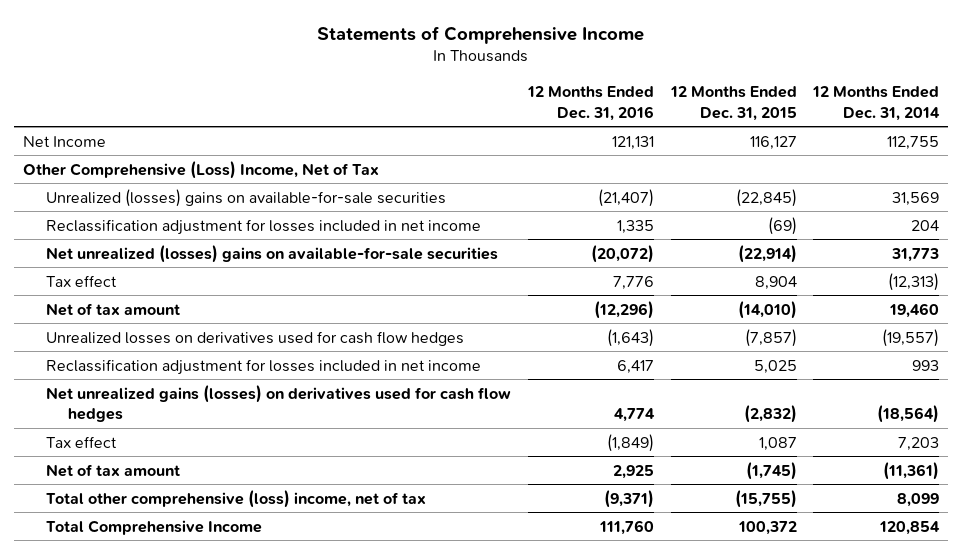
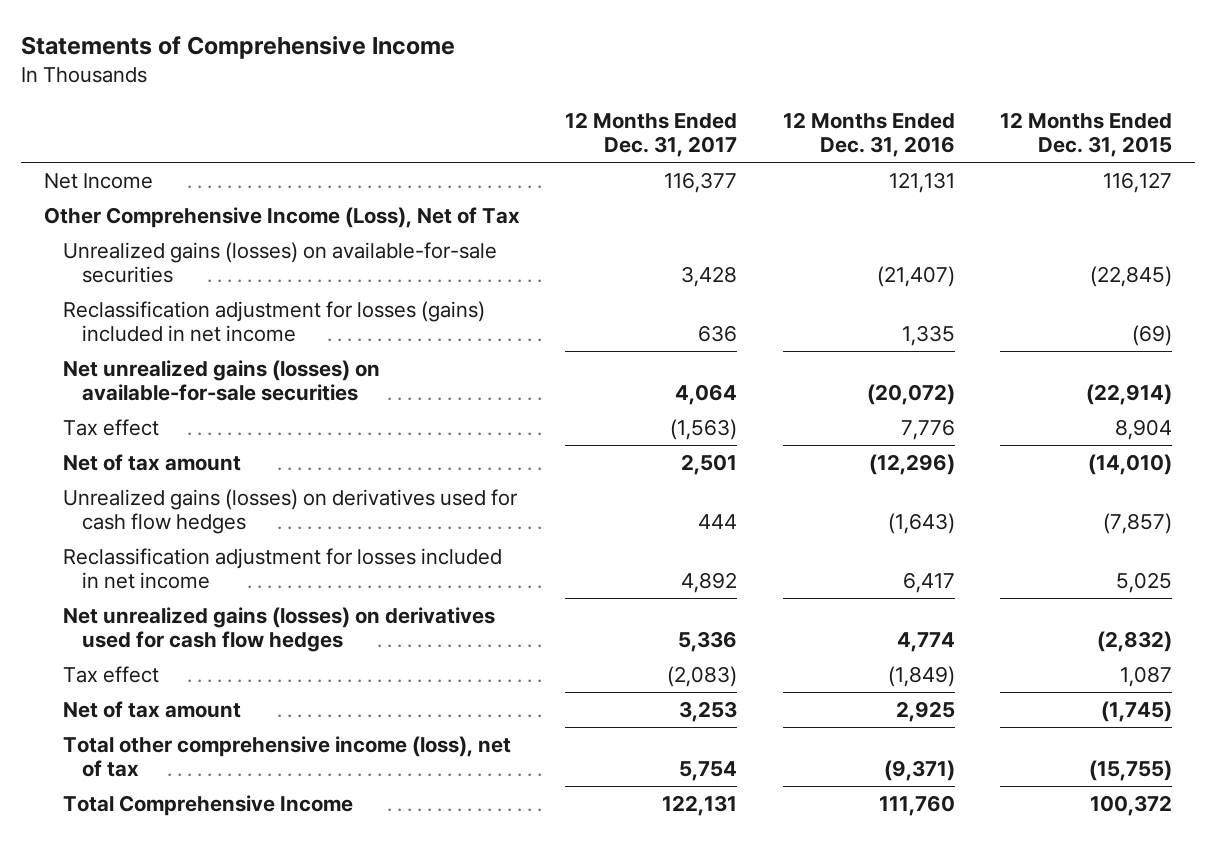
- | 12 Months Ended Dec. 31, 2016 | 12 Months Ended Dec. 31, 2015 | 12 Months Ended Dec. 31, 2014
+ | 12 Months Ended Dec. 31, 2017 | 12 Months Ended Dec. 31, 2016 | 12 Months Ended Dec. 31, 2015
- Other Comprehensive (Loss) Income, Net of Tax
- Unrealized (losses) gains on available-for-sale securities | (21,407) | (22,845) | 31,569
- Reclassification adjustment for losses included in net income | 1,335 | (69) | 204
- Net unrealized (losses) gains on available-for-sale securities | (20,072) | (22,914) | 31,773
+ Other Comprehensive Income (Loss), Net of Tax
+ Unrealized gains (losses) on available-for-sale securities | 3,428 | (21,407) | (22,845)
+ Reclassification adjustment for losses (gains) included in net income | 636 | 1,335 | (69)
+ Net unrealized gains (losses) on available-for-sale securities | 4,064 | (20,072) | (22,914)
- Unrealized losses on derivatives used for cash flow hedges | (1,643) | (7,857) | (19,557)
+ Unrealized gains (losses) on derivatives used for cash flow hedges | 444 | (1,643) | (7,857)
- Total other comprehensive (loss) income, net of tax | (9,371) | (15,755) | 8,099
+ Total other comprehensive income (loss), net of tax | 5,754 | (9,371) | (15,755)

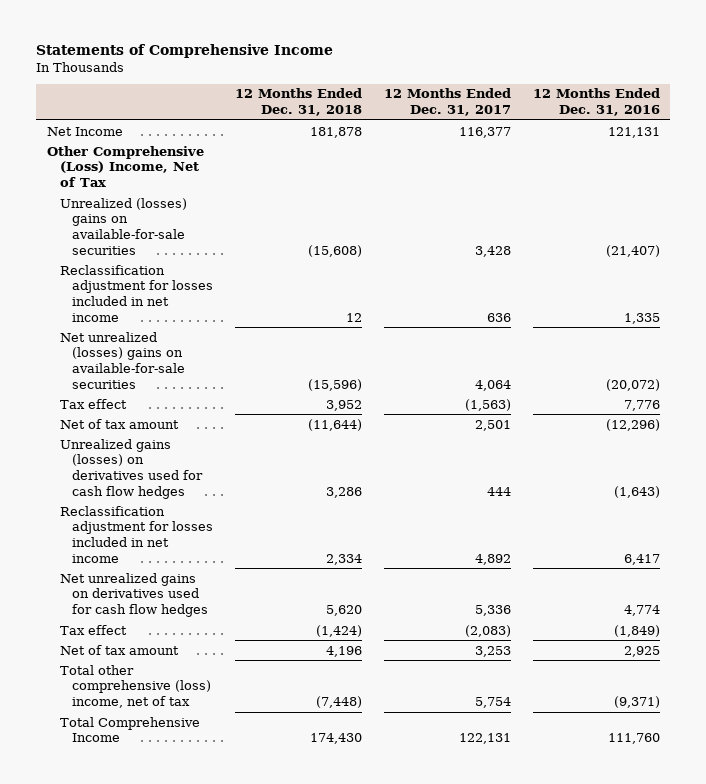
- | 12 Months Ended Dec. 31, 2017 | 12 Months Ended Dec. 31, 2016 | 12 Months Ended Dec. 31, 2015
+ | 12 Months Ended Dec. 31, 2018 | 12 Months Ended Dec. 31, 2017 | 12 Months Ended Dec. 31, 2016
- Other Comprehensive Income (Loss), Net of Tax
- Unrealized gains (losses) on available-for-sale securities | 3,428 | (21,407) | (22,845)
- Reclassification adjustment for losses (gains) included in net income | 636 | 1,335 | (69)
- Net unrealized gains (losses) on available-for-sale securities | 4,064 | (20,072) | (22,914)
+ Other Comprehensive (Loss) Income, Net of Tax
+ Unrealized (losses) gains on available-for-sale securities | (15,608) | 3,428 | (21,407)
+ Reclassification adjustment for losses included in net income | 12 | 636 | 1,335
+ Net unrealized (losses) gains on available-for-sale securities | (15,596) | 4,064 | (20,072)
- Net unrealized gains (losses) on derivatives used for cash flow hedges | 5,336 | 4,774 | (2,832)
+ Net unrealized gains on derivatives used for cash flow hedges | 5,620 | 5,336 | 4,774
- Total other comprehensive income (loss), net of tax | 5,754 | (9,371) | (15,755)
+ Total other comprehensive (loss) income, net of tax | (7,448) | 5,754 | (9,371)

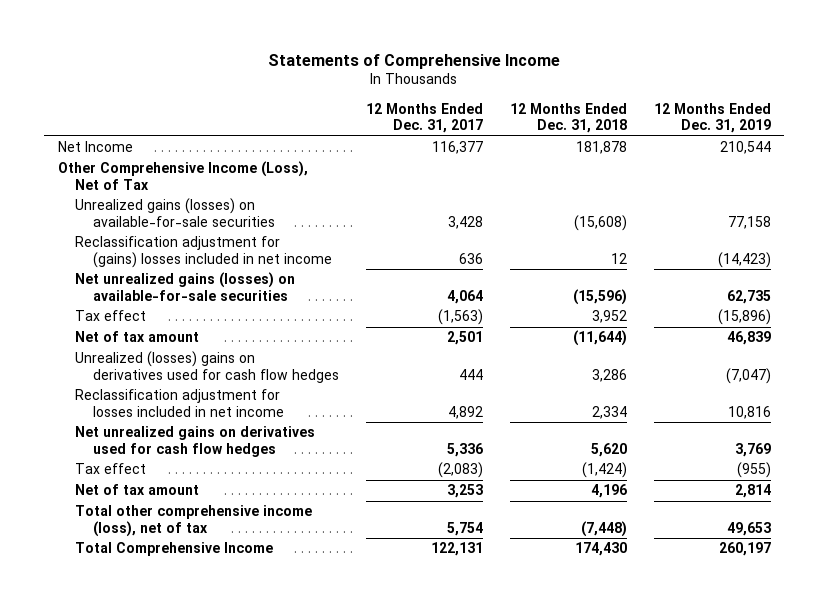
- | 12 Months Ended Dec. 31, 2018 | 12 Months Ended Dec. 31, 2017 | 12 Months Ended Dec. 31, 2016
+ | 12 Months Ended Dec. 31, 2017 | 12 Months Ended Dec. 31, 2018 | 12 Months Ended Dec. 31, 2019
- Other Comprehensive (Loss) Income, Net of Tax
- Unrealized (losses) gains on available-for-sale securities | (15,608) | 3,428 | (21,407)
- Reclassification adjustment for losses included in net income | 12 | 636 | 1,335
- Net unrealized (losses) gains on available-for-sale securities | (15,596) | 4,064 | (20,072)
+ Other Comprehensive Income (Loss), Net of Tax
+ Unrealized gains (losses) on available-for-sale securities | 3,428 | (15,608) | 77,158
+ Reclassification adjustment for (gains) losses included in net income | 636 | 12 | (14,423)
+ Net unrealized gains (losses) on available-for-sale securities | 4,064 | (15,596) | 62,735
- Unrealized gains (losses) on derivatives used for cash flow hedges | 3,286 | 444 | (1,643)
+ Unrealized (losses) gains on derivatives used for cash flow hedges | 444 | 3,286 | (7,047)
- Total other comprehensive (loss) income, net of tax | (7,448) | 5,754 | (9,371)
+ Total other comprehensive income (loss), net of tax | 5,754 | (7,448) | 49,653

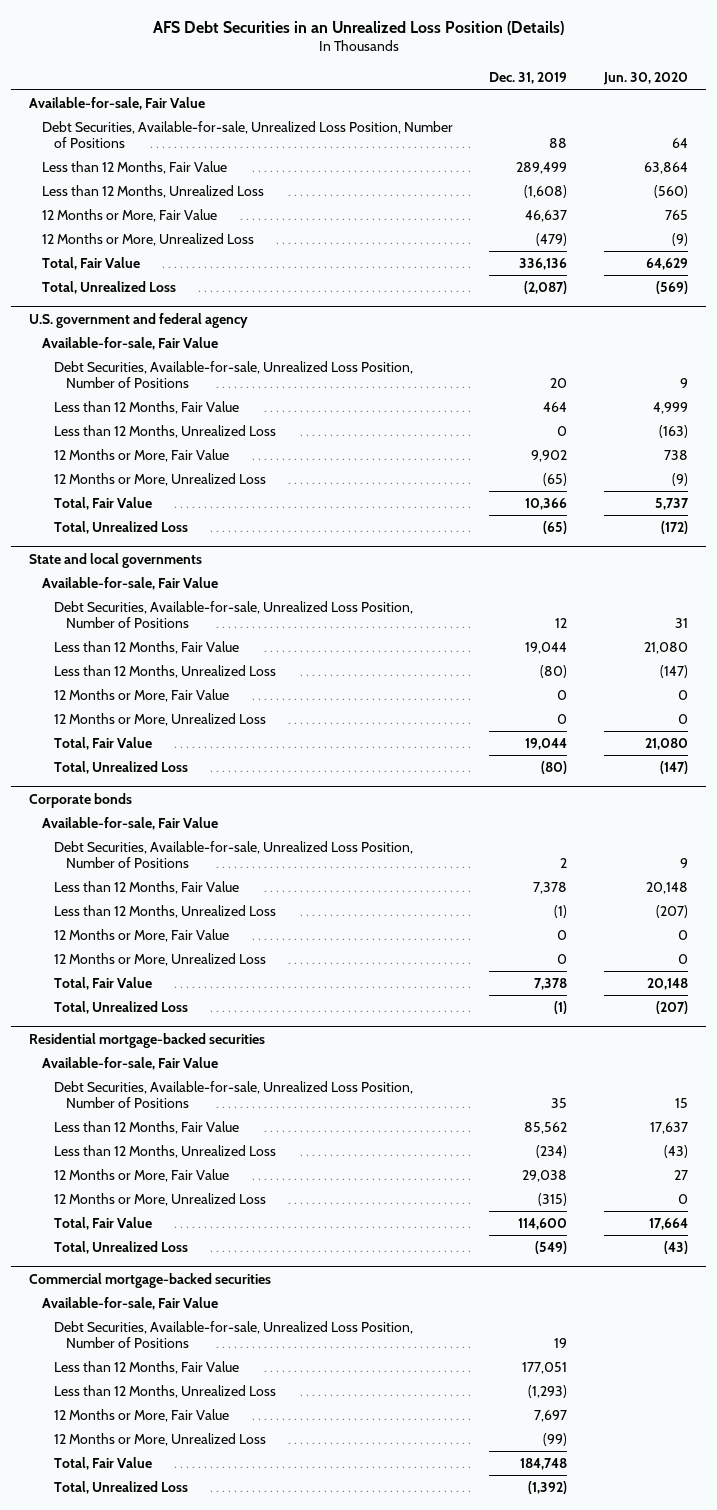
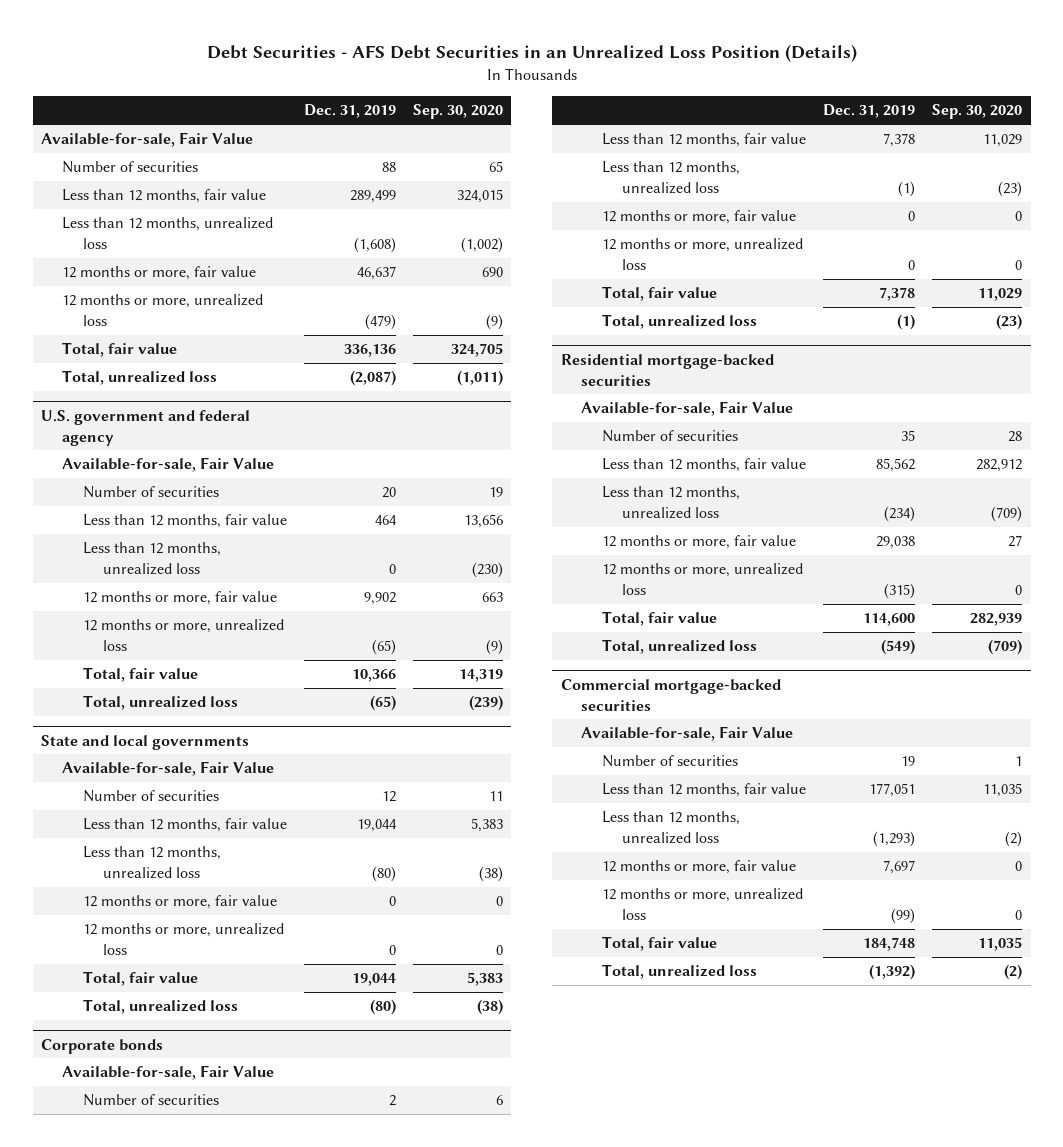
- AFS Debt Securities in an Unrealized Loss Position (Details)
+ Debt Securities - AFS Debt Securities in an Unrealized Loss Position (Details)
- | Dec. 31, 2019 | Jun. 30, 2020
+ | Dec. 31, 2019 | Sep. 30, 2020
- Debt Securities, Available-for-sale, Unrealized Loss Position, Number of Positions | 88 | 64
- Less than 12 Months, Fair Value | 289,499 | 63,864
- Less than 12 Months, Unrealized Loss | (1,608) | (560)
- 12 Months or More, Fair Value | 46,637 | 765
- 12 Months or More, Unrealized Loss | (479) | (9)
- Total, Fair Value | 336,136 | 64,629
- Total, Unrealized Loss | (2,087) | (569)
+ Number of securities | 88 | 65
+ Less than 12 months, fair value | 289,499 | 324,015
+ Less than 12 months, unrealized loss | (1,608) | (1,002)
+ 12 months or more, fair value | 46,637 | 690
+ 12 months or more, unrealized loss | (479) | (9)
+ Total, fair value | 336,136 | 324,705
+ Total, unrealized loss | (2,087) | (1,011)
@ U.S. government and federal agency
- Debt Securities, Available-for-sale, Unrealized Loss Position, Number of Positions | 20 | 9
- Less than 12 Months, Fair Value | 464 | 4,999
- Less than 12 Months, Unrealized Loss | 0 | (163)
- 12 Months or More, Fair Value | 9,902 | 738
- 12 Months or More, Unrealized Loss | (65) | (9)
- Total, Fair Value | 10,366 | 5,737
- Total, Unrealized Loss | (65) | (172)
+ Number of securities | 20 | 19
+ Less than 12 months, fair value | 464 | 13,656
+ Less than 12 months, unrealized loss | 0 | (230)
+ 12 months or more, fair value | 9,902 | 663
+ 12 months or more, unrealized loss | (65) | (9)
+ Total, fair value | 10,366 | 14,319
+ Total, unrealized loss | (65) | (239)
@ State and local governments
- Debt Securities, Available-for-sale, Unrealized Loss Position, Number of Positions | 12 | 31
- Less than 12 Months, Fair Value | 19,044 | 21,080
- Less than 12 Months, Unrealized Loss | (80) | (147)
- 12 Months or More, Fair Value | 0 | 0
- 12 Months or More, Unrealized Loss | 0 | 0
- Total, Fair Value | 19,044 | 21,080
- Total, Unrealized Loss | (80) | (147)
+ Number of securities | 12 | 11
+ Less than 12 months, fair value | 19,044 | 5,383
+ Less than 12 months, unrealized loss | (80) | (38)
+ 12 months or more, fair value | 0 | 0
+ 12 months or more, unrealized loss | 0 | 0
+ Total, fair value | 19,044 | 5,383
+ Total, unrealized loss | (80) | (38)
@ Corporate bonds
- Debt Securities, Available-for-sale, Unrealized Loss Position, Number of Positions | 2 | 9
- Less than 12 Months, Fair Value | 7,378 | 20,148
- Less than 12 Months, Unrealized Loss | (1) | (207)
- 12 Months or More, Fair Value | 0 | 0
- 12 Months or More, Unrealized Loss | 0 | 0
- Total, Fair Value | 7,378 | 20,148
- Total, Unrealized Loss | (1) | (207)
+ Number of securities | 2 | 6
+ Less than 12 months, fair value | 7,378 | 11,029
+ Less than 12 months, unrealized loss | (1) | (23)
+ 12 months or more, fair value | 0 | 0
+ 12 months or more, unrealized loss | 0 | 0
+ Total, fair value | 7,378 | 11,029
+ Total, unrealized loss | (1) | (23)
@ Residential mortgage-backed securities
- Debt Securities, Available-for-sale, Unrealized Loss Position, Number of Positions | 35 | 15
- Less than 12 Months, Fair Value | 85,562 | 17,637
- Less than 12 Months, Unrealized Loss | (234) | (43)
- 12 Months or More, Fair Value | 29,038 | 27
- 12 Months or More, Unrealized Loss | (315) | 0
- Total, Fair Value | 114,600 | 17,664
- Total, Unrealized Loss | (549) | (43)
+ Number of securities | 35 | 28
+ Less than 12 months, fair value | 85,562 | 282,912
+ Less than 12 months, unrealized loss | (234) | (709)
+ 12 months or more, fair value | 29,038 | 27
+ 12 months or more, unrealized loss | (315) | 0
+ Total, fair value | 114,600 | 282,939
+ Total, unrealized loss | (549) | (709)
@ Commercial mortgage-backed securities
- Debt Securities, Available-for-sale, Unrealized Loss Position, Number of Positions | 19 |
- Less than 12 Months, Fair Value | 177,051 |
- Less than 12 Months, Unrealized Loss | (1,293) |
- 12 Months or More, Fair Value | 7,697 |
- 12 Months or More, Unrealized Loss | (99) |
- Total, Fair Value | 184,748 |
- Total, Unrealized Loss | (1,392) |
+ Number of securities | 19 | 1
+ Less than 12 months, fair value | 177,051 | 11,035
+ Less than 12 months, unrealized loss | (1,293) | (2)
+ 12 months or more, fair value | 7,697 | 0
+ 12 months or more, unrealized loss | (99) | 0
+ Total, fair value | 184,748 | 11,035
+ Total, unrealized loss | (1,392) | (2)

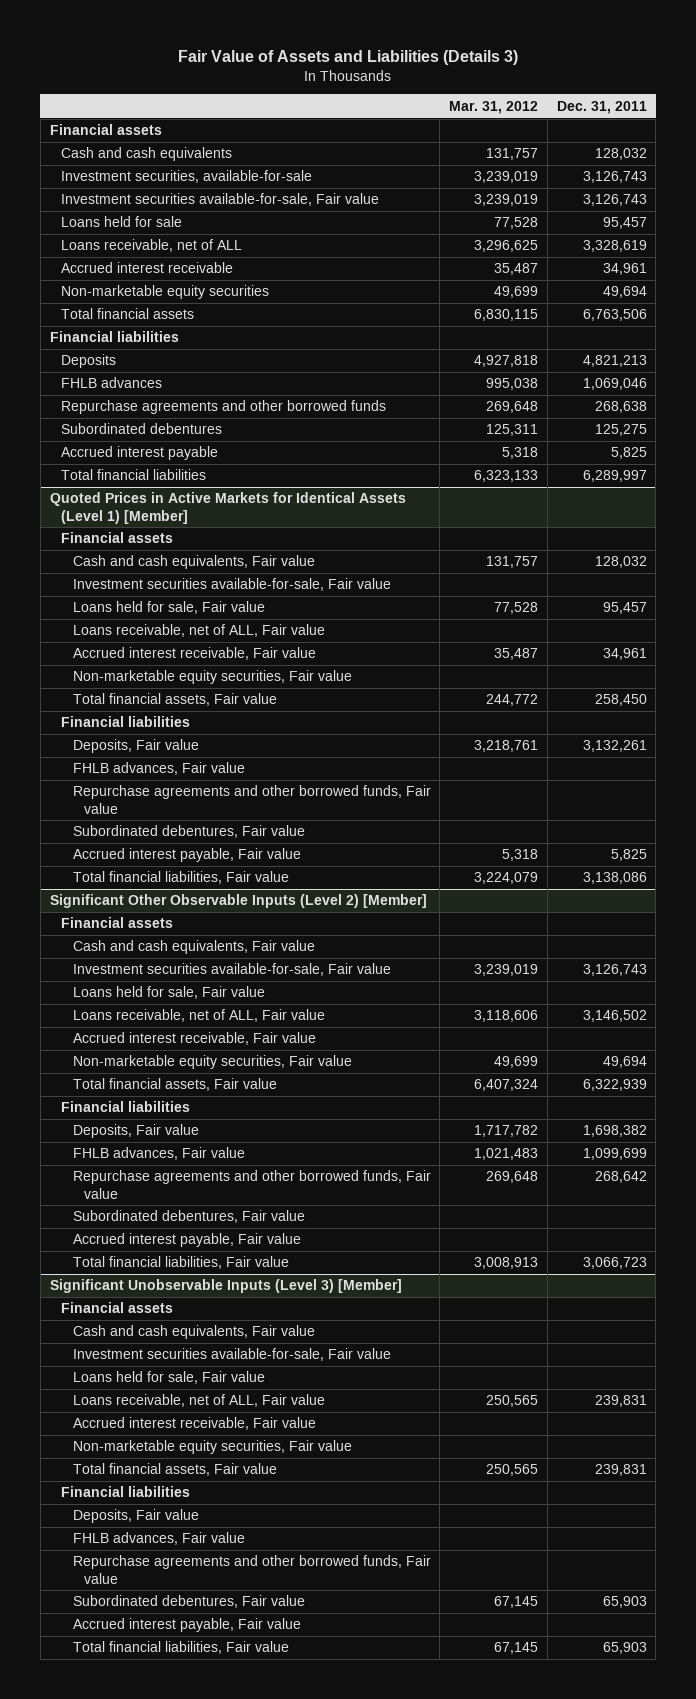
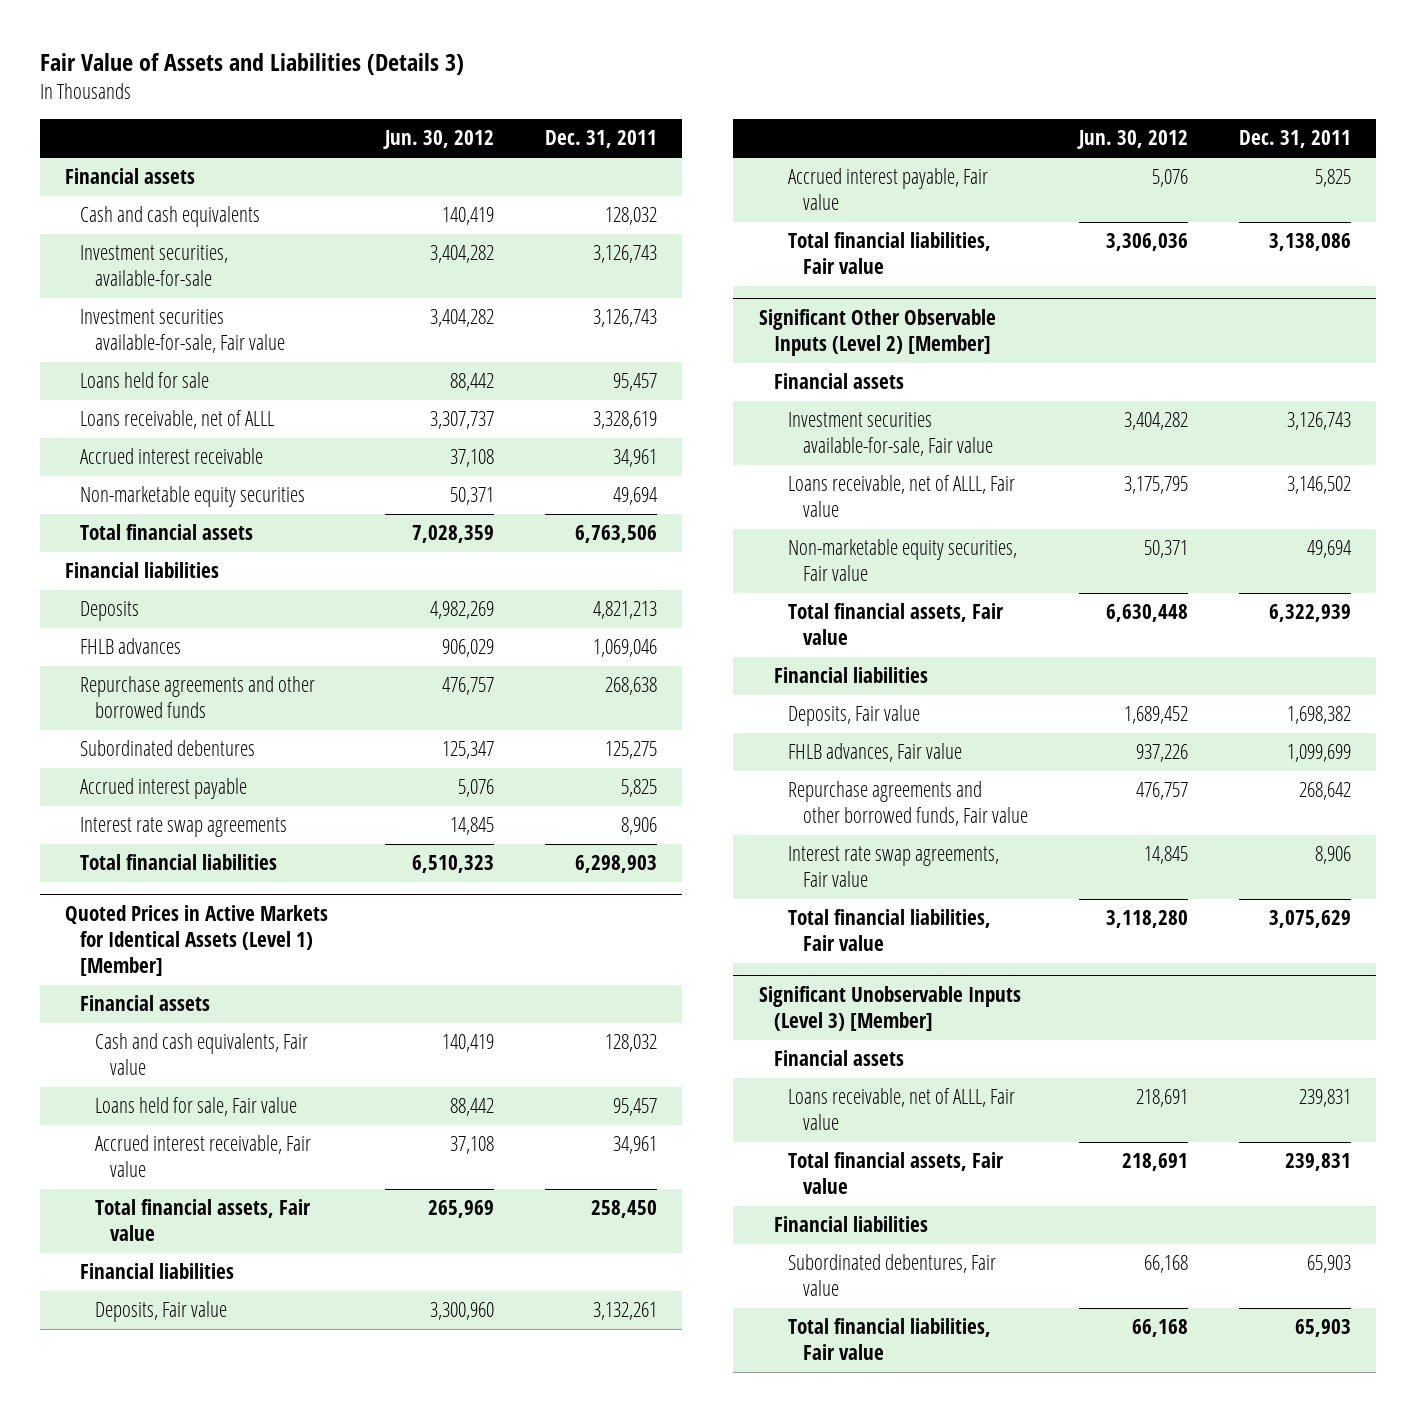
- | Mar. 31, 2012 | Dec. 31, 2011
+ | Jun. 30, 2012 | Dec. 31, 2011
- Loans receivable, net of ALL | 3,296,625 | 3,328,619
+ Loans receivable, net of ALLL | 3,307,737 | 3,328,619
- Total financial liabilities | 6,323,133 | 6,289,997
+ Interest rate swap agreements | 14,845 | 8,906
+ Total financial liabilities | 6,510,323 | 6,298,903
@ Quoted Prices in Active Markets for Identical Assets (Level 1) [Member]
- Investment securities available-for-sale, Fair value
- Loans receivable, net of ALL, Fair value
- Non-marketable equity securities, Fair value
- FHLB advances, Fair value
- Repurchase agreements and other borrowed funds, Fair value
- Subordinated debentures, Fair value
@ Significant Other Observable Inputs (Level 2) [Member]
- Cash and cash equivalents, Fair value
- Loans held for sale, Fair value
- Loans receivable, net of ALL, Fair value | 3,118,606 | 3,146,502
- Accrued interest receivable, Fair value
+ Loans receivable, net of ALLL, Fair value | 3,175,795 | 3,146,502
- Subordinated debentures, Fair value
- Accrued interest payable, Fair value
- Total financial liabilities, Fair value | 3,008,913 | 3,066,723
+ Interest rate swap agreements, Fair value | 14,845 | 8,906
+ Total financial liabilities, Fair value | 3,118,280 | 3,075,629
@ Significant Unobservable Inputs (Level 3) [Member]
- Cash and cash equivalents, Fair value
- Investment securities available-for-sale, Fair value
- Loans held for sale, Fair value
- Loans receivable, net of ALL, Fair value | 250,565 | 239,831
- Accrued interest receivable, Fair value
- Non-marketable equity securities, Fair value
+ Loans receivable, net of ALLL, Fair value | 218,691 | 239,831
- Deposits, Fair value
- FHLB advances, Fair value
- Repurchase agreements and other borrowed funds, Fair value
- Accrued interest payable, Fair value

